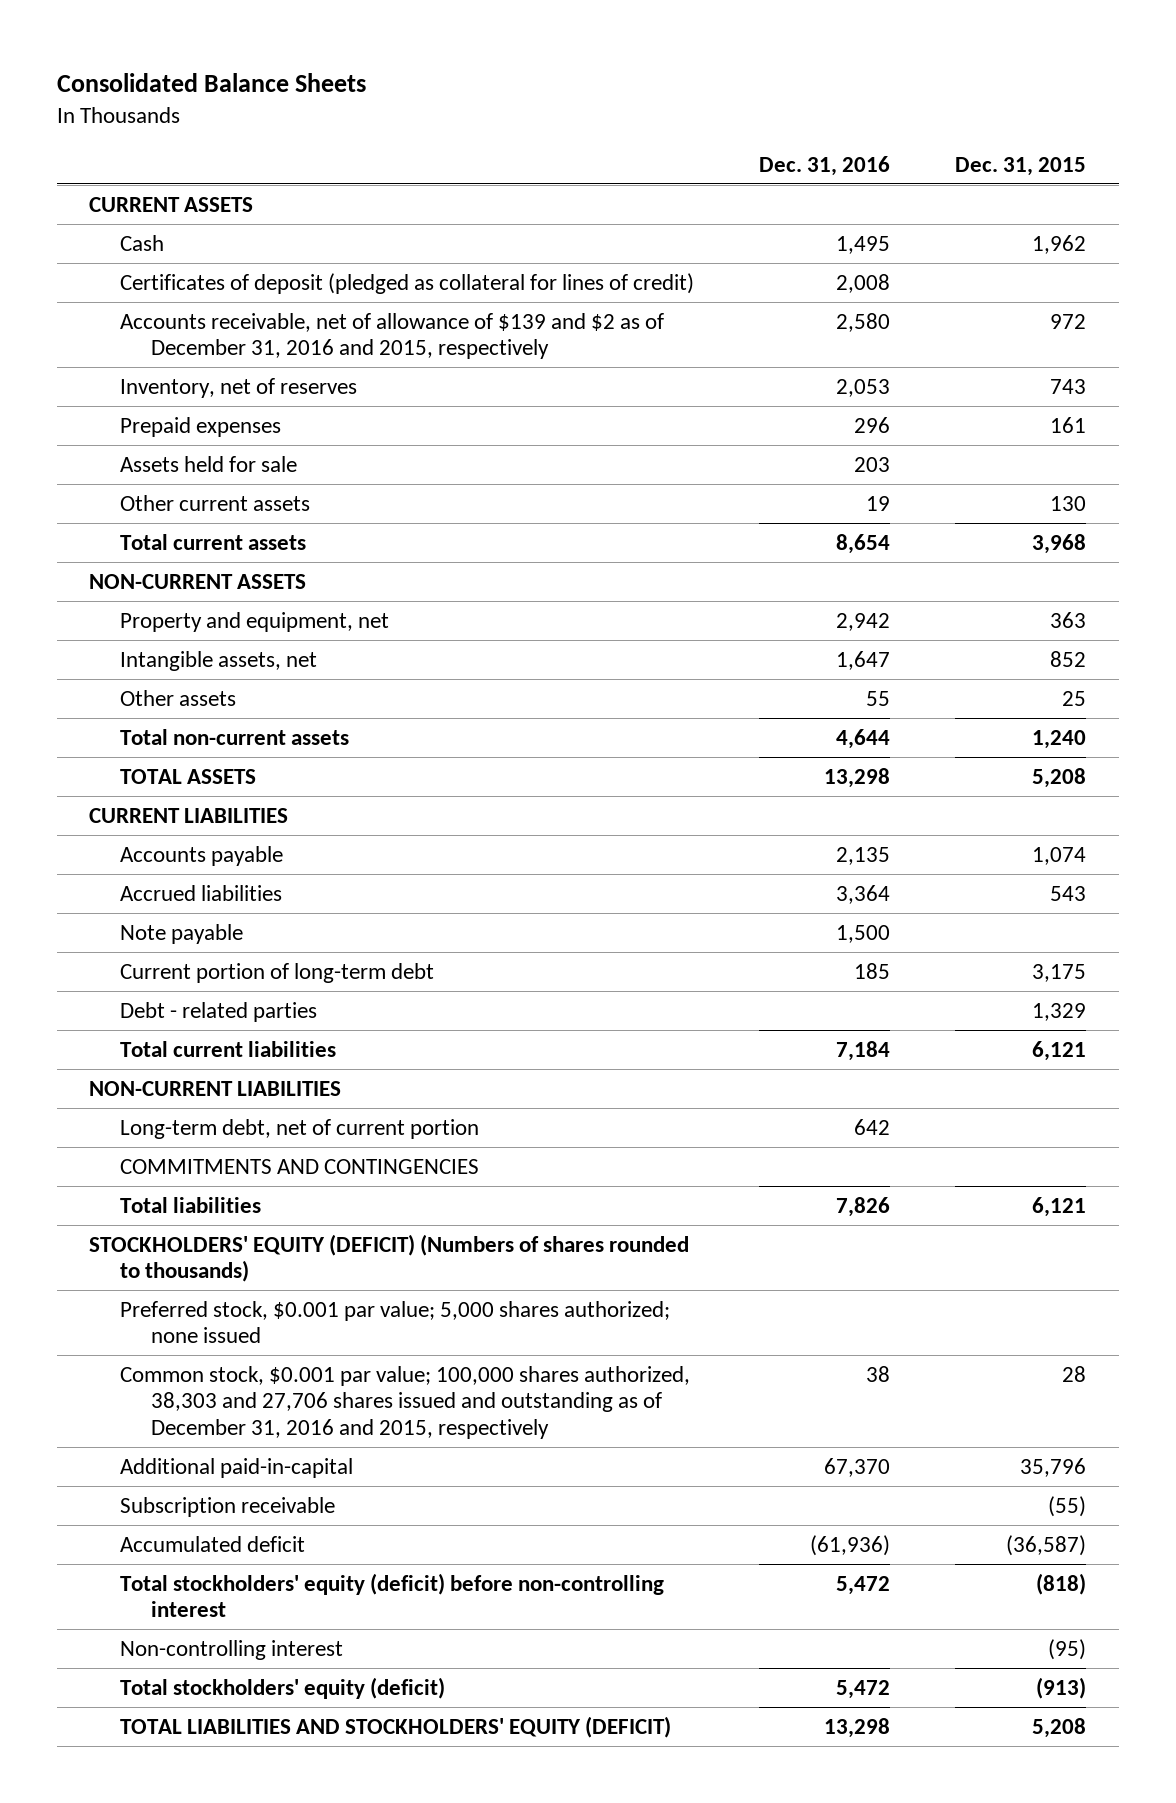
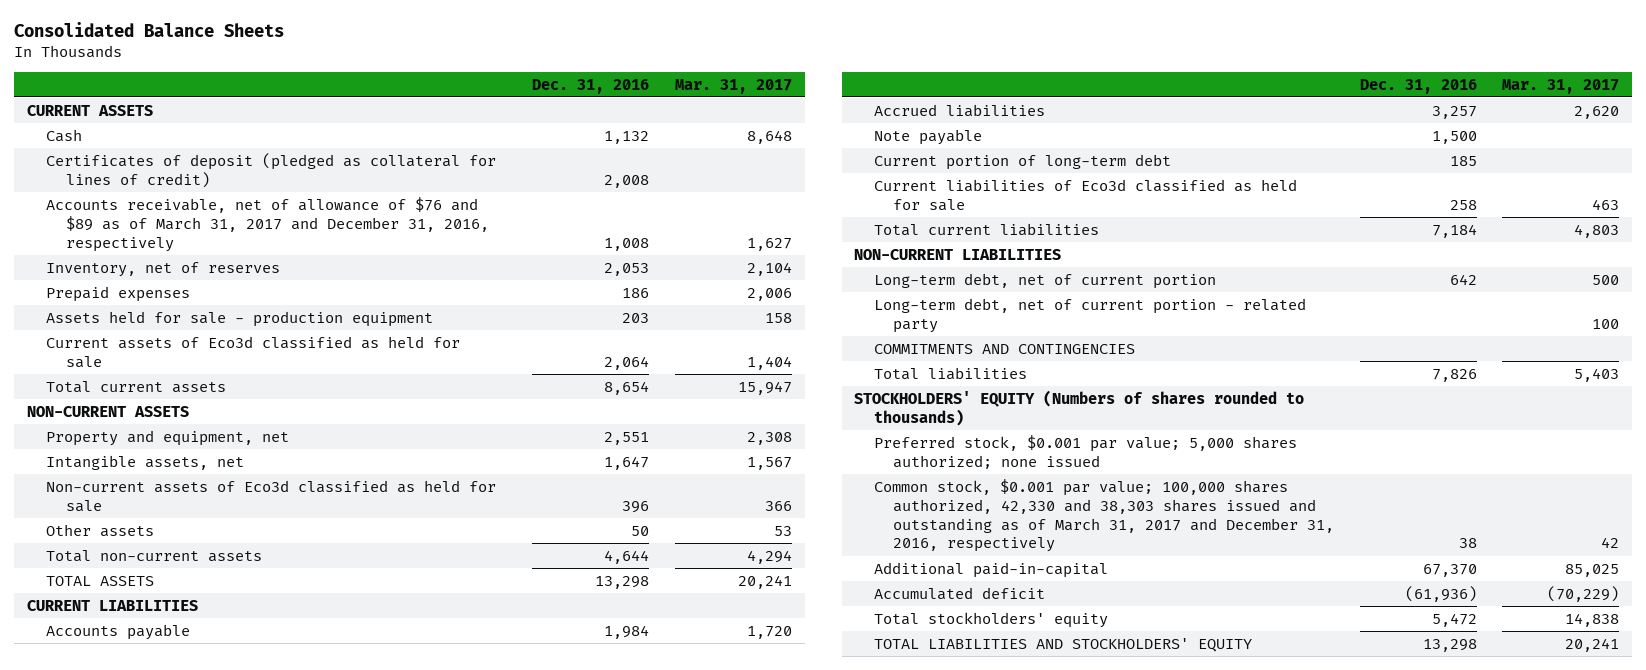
- | Dec. 31, 2016 | Dec. 31, 2015
+ | Dec. 31, 2016 | Mar. 31, 2017
- Cash | 1,495 | 1,962
+ Cash | 1,132 | 8,648
- Accounts receivable, net of allowance of $139 and $2 as of December 31, 2016 and 2015, respectively | 2,580 | 972
+ Accounts receivable, net of allowance of $76 and $89 as of March 31, 2017 and December 31, 2016, respectively | 1,008 | 1,627
- Prepaid expenses | 296 | 161
- Assets held for sale | 203 |
- Other current assets | 19 | 130
+ Prepaid expenses | 186 | 2,006
+ Assets held for sale - production equipment | 203 | 158
+ Current assets of Eco3d classified as held for sale | 2,064 | 1,404
- Property and equipment, net | 2,942 | 363
+ Property and equipment, net | 2,551 | 2,308
- Other assets | 55 | 25
+ Non-current assets of Eco3d classified as held for sale | 396 | 366
+ Other assets | 50 | 53
- Accounts payable | 2,135 | 1,074
- Accrued liabilities | 3,364 | 543
+ Accounts payable | 1,984 | 1,720
+ Accrued liabilities | 3,257 | 2,620
- Debt - related parties | | 1,329
+ Current liabilities of Eco3d classified as held for sale | 258 | 463
+ Long-term debt, net of current portion - related party | | 100
- STOCKHOLDERS' EQUITY (DEFICIT) (Numbers of shares rounded to thousands)
+ STOCKHOLDERS' EQUITY (Numbers of shares rounded to thousands)
- Common stock, $0.001 par value; 100,000 shares authorized, 38,303 and 27,706 shares issued and outstanding as of December 31, 2016 and 2015, respectively | 38 | 28
+ Common stock, $0.001 par value; 100,000 shares authorized, 42,330 and 38,303 shares issued and outstanding as of March 31, 2017 and December 31, 2016, respectively | 38 | 42
- Subscription receivable | | (55)
- Total stockholders' equity (deficit) before non-controlling interest | 5,472 | (818)
- Non-controlling interest | | (95)
- Total stockholders' equity (deficit) | 5,472 | (913)
- TOTAL LIABILITIES AND STOCKHOLDERS' EQUITY (DEFICIT) | 13,298 | 5,208
+ Total stockholders' equity | 5,472 | 14,838
+ TOTAL LIABILITIES AND STOCKHOLDERS' EQUITY | 13,298 | 20,241

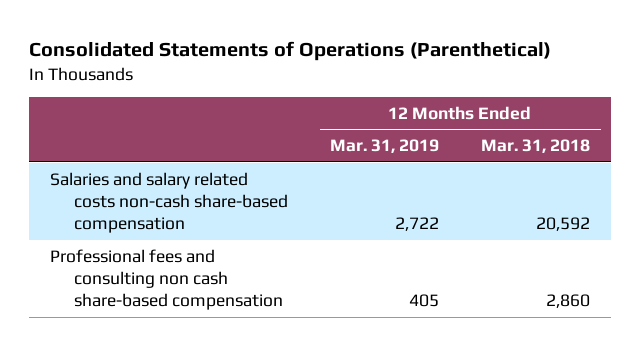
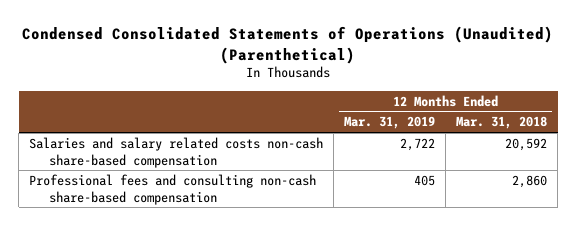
- Consolidated Statements of Operations (Parenthetical)
+ Condensed Consolidated Statements of Operations (Unaudited) (Parenthetical)
- Professional fees and consulting non cash share-based compensation | 405 | 2,860
+ Professional fees and consulting non-cash share-based compensation | 405 | 2,860

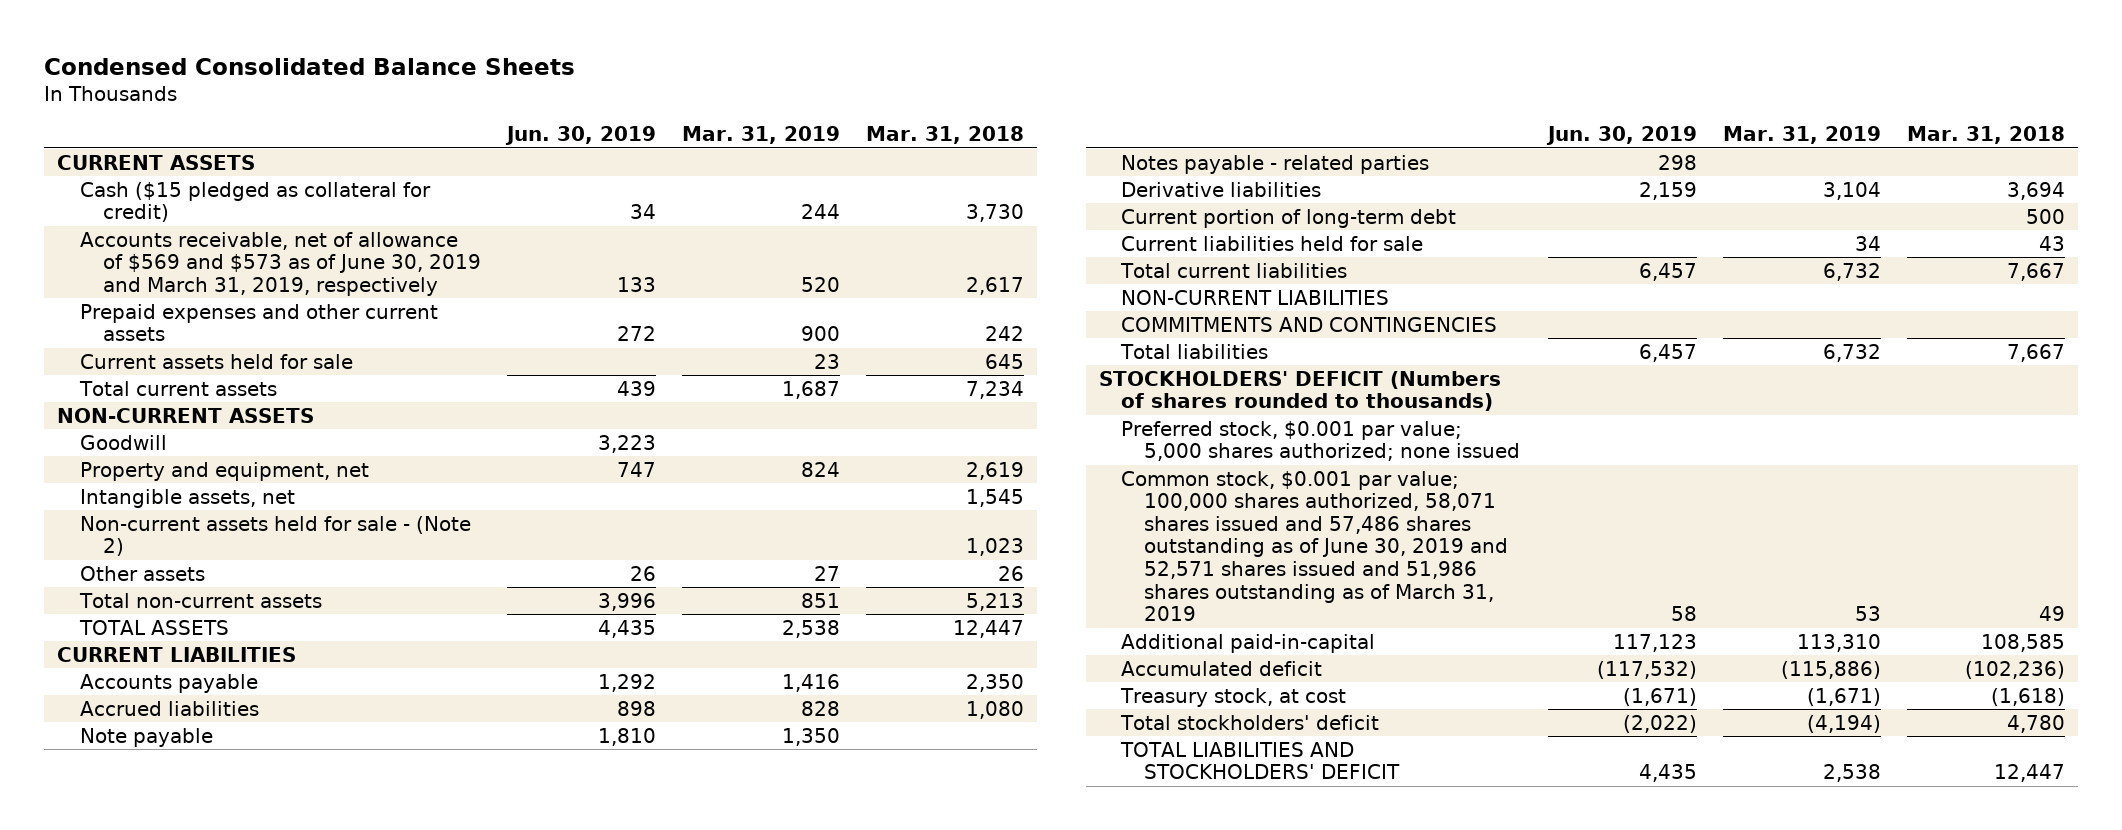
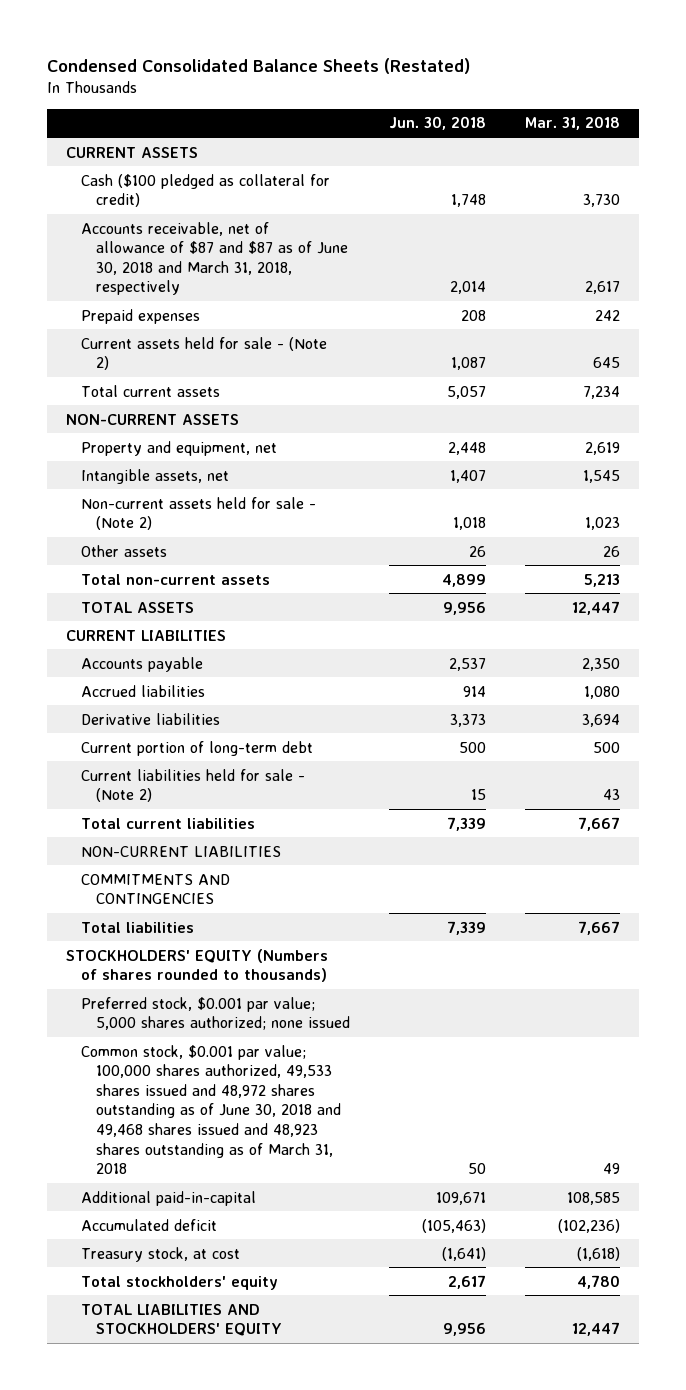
- Condensed Consolidated Balance Sheets
+ Condensed Consolidated Balance Sheets (Restated)
- | Jun. 30, 2019 | Mar. 31, 2019 | Mar. 31, 2018
+ | Jun. 30, 2018 | Mar. 31, 2018
- Cash ($15 pledged as collateral for credit) | 34 | 244 | 3,730
- Accounts receivable, net of allowance of $569 and $573 as of June 30, 2019 and March 31, 2019, respectively | 133 | 520 | 2,617
- Prepaid expenses and other current assets | 272 | 900 | 242
- Current assets held for sale | | 23 | 645
+ Cash ($100 pledged as collateral for credit) | 1,748 | 3,730
+ Accounts receivable, net of allowance of $87 and $87 as of June 30, 2018 and March 31, 2018, respectively | 2,014 | 2,617
+ Prepaid expenses | 208 | 242
+ Current assets held for sale - (Note 2) | 1,087 | 645
- Goodwill | 3,223 | |
- Note payable | 1,810 | 1,350 |
- Notes payable - related parties | 298 | |
- Current liabilities held for sale | | 34 | 43
+ Current liabilities held for sale - (Note 2) | 15 | 43
- STOCKHOLDERS' DEFICIT (Numbers of shares rounded to thousands)
+ STOCKHOLDERS' EQUITY (Numbers of shares rounded to thousands)
- Common stock, $0.001 par value; 100,000 shares authorized, 58,071 shares issued and 57,486 shares outstanding as of June 30, 2019 and 52,571 shares issued and 51,986 shares outstanding as of March 31, 2019 | 58 | 53 | 49
+ Common stock, $0.001 par value; 100,000 shares authorized, 49,533 shares issued and 48,972 shares outstanding as of June 30, 2018 and 49,468 shares issued and 48,923 shares outstanding as of March 31, 2018 | 50 | 49
- Total stockholders' deficit | (2,022) | (4,194) | 4,780
- TOTAL LIABILITIES AND STOCKHOLDERS' DEFICIT | 4,435 | 2,538 | 12,447
+ Total stockholders' equity | 2,617 | 4,780
+ TOTAL LIABILITIES AND STOCKHOLDERS' EQUITY | 9,956 | 12,447

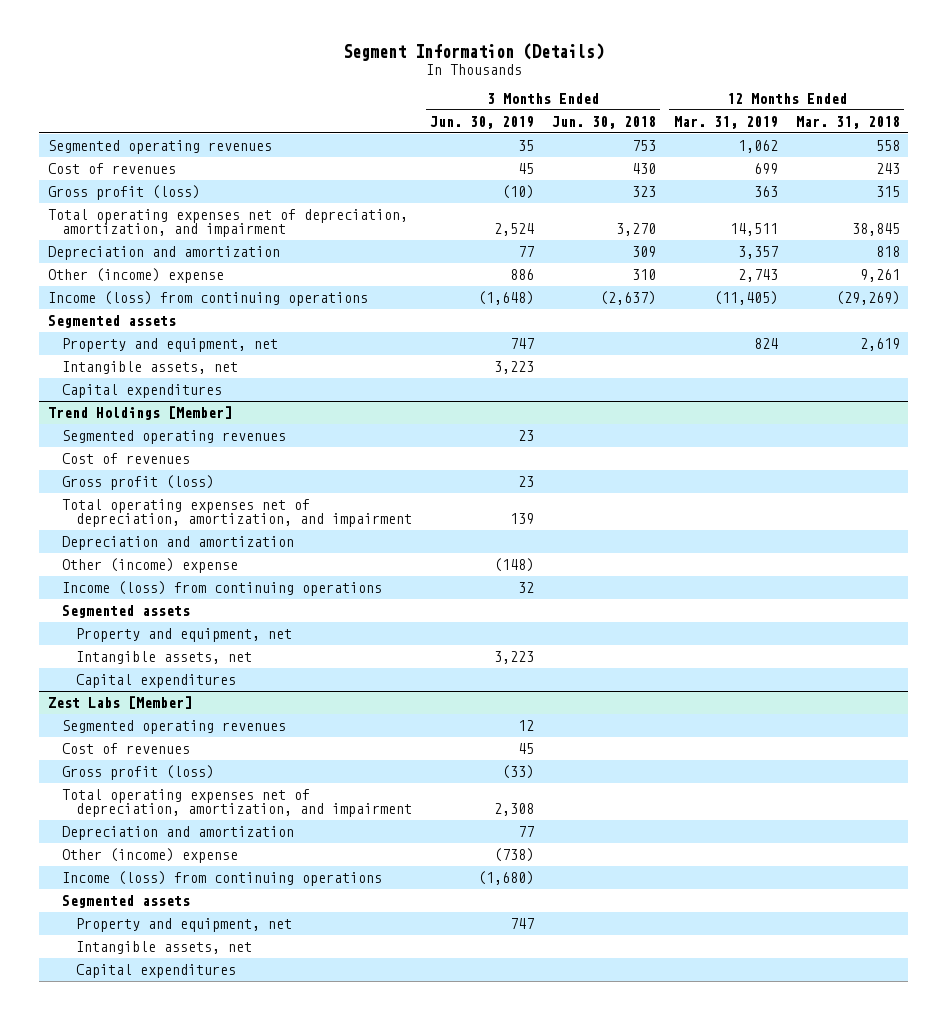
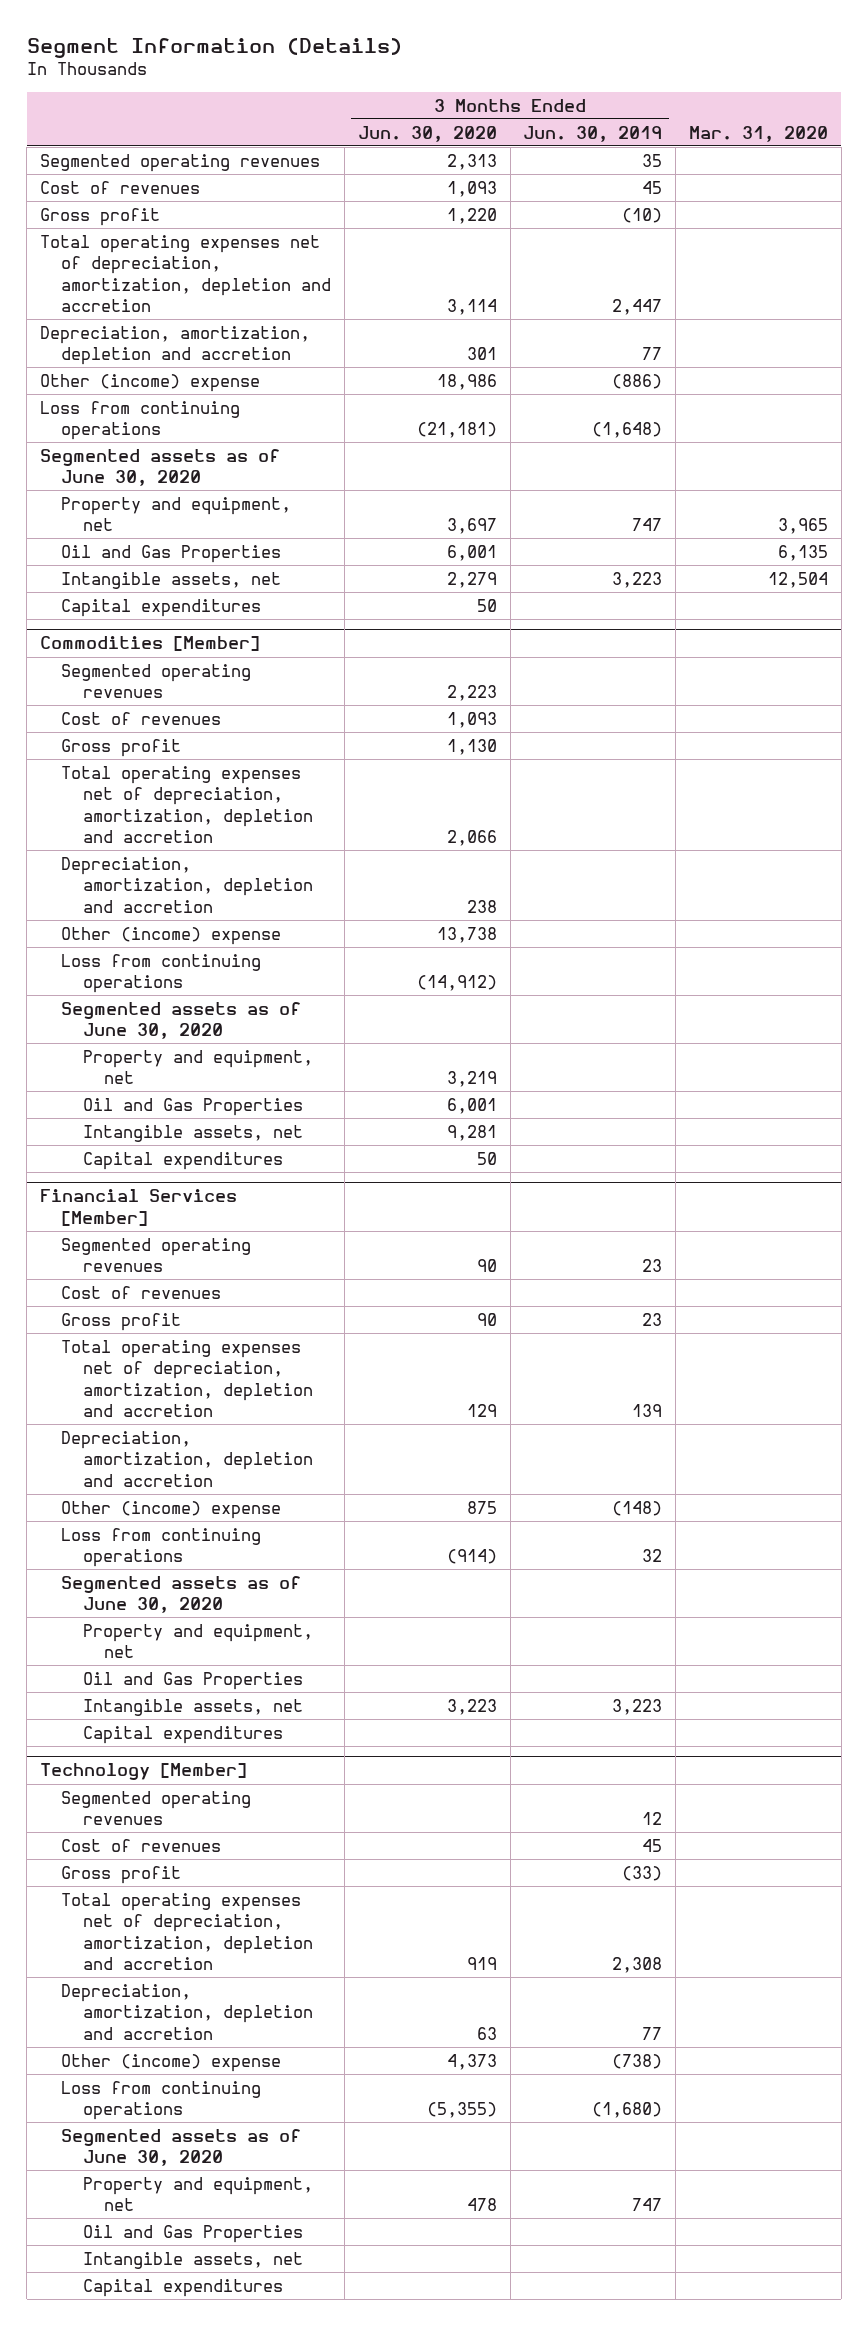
- | 3 Months Ended Jun. 30, 2019 | 3 Months Ended Jun. 30, 2018 | 12 Months Ended Mar. 31, 2019 | 12 Months Ended Mar. 31, 2018
+ | 3 Months Ended Jun. 30, 2020 | 3 Months Ended Jun. 30, 2019 | Mar. 31, 2020
- Gross profit (loss) | (10) | 323 | 363 | 315
- Total operating expenses net of depreciation, amortization, and impairment | 2,524 | 3,270 | 14,511 | 38,845
- Depreciation and amortization | 77 | 309 | 3,357 | 818
- Other (income) expense | 886 | 310 | 2,743 | 9,261
- Income (loss) from continuing operations | (1,648) | (2,637) | (11,405) | (29,269)
- Segmented assets
+ Gross profit | 1,220 | (10) |
+ Total operating expenses net of depreciation, amortization, depletion and accretion | 3,114 | 2,447 |
+ Depreciation, amortization, depletion and accretion | 301 | 77 |
+ Other (income) expense | 18,986 | (886) |
+ Loss from continuing operations | (21,181) | (1,648) |
+ Segmented assets as of June 30, 2020
+ Oil and Gas Properties | 6,001 | | 6,135
- Trend Holdings [Member]
+ Commodities [Member]
+ Segmented operating revenues | 2,223 | |
+ Cost of revenues | 1,093 | |
+ Gross profit | 1,130 | |
+ Total operating expenses net of depreciation, amortization, depletion and accretion | 2,066 | |
+ Depreciation, amortization, depletion and accretion | 238 | |
+ Other (income) expense | 13,738 | |
+ Loss from continuing operations | (14,912) | |
+ Segmented assets as of June 30, 2020
+ Property and equipment, net | 3,219 | |
+ Oil and Gas Properties | 6,001 | |
+ Intangible assets, net | 9,281 | |
+ Capital expenditures | 50 | |
+ Financial Services [Member]
- Gross profit (loss) | 23 | | |
- Total operating expenses net of depreciation, amortization, and impairment | 139 | | |
- Depreciation and amortization
+ Gross profit | 90 | 23 |
+ Total operating expenses net of depreciation, amortization, depletion and accretion | 129 | 139 |
+ Depreciation, amortization, depletion and accretion
- Income (loss) from continuing operations | 32 | | |
- Segmented assets
+ Loss from continuing operations | (914) | 32 |
+ Segmented assets as of June 30, 2020
+ Oil and Gas Properties
- Zest Labs [Member]
+ Technology [Member]
- Gross profit (loss) | (33) | | |
- Total operating expenses net of depreciation, amortization, and impairment | 2,308 | | |
- Depreciation and amortization | 77 | | |
+ Gross profit | | (33) |
+ Total operating expenses net of depreciation, amortization, depletion and accretion | 919 | 2,308 |
+ Depreciation, amortization, depletion and accretion | 63 | 77 |
- Income (loss) from continuing operations | (1,680) | | |
- Segmented assets
+ Loss from continuing operations | (5,355) | (1,680) |
+ Segmented assets as of June 30, 2020
+ Oil and Gas Properties

